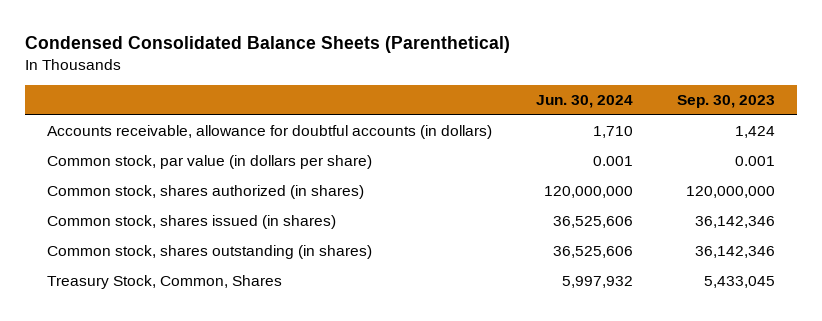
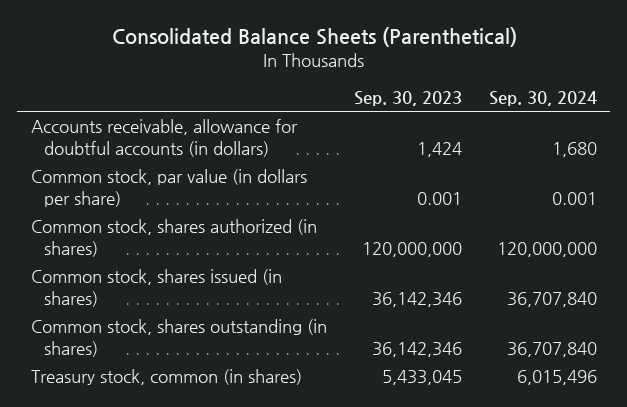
- Condensed Consolidated Balance Sheets (Parenthetical)
+ Consolidated Balance Sheets (Parenthetical)
- | Jun. 30, 2024 | Sep. 30, 2023
+ | Sep. 30, 2023 | Sep. 30, 2024
- Treasury Stock, Common, Shares | 5,997,932 | 5,433,045
+ Treasury stock, common (in shares) | 5,433,045 | 6,015,496

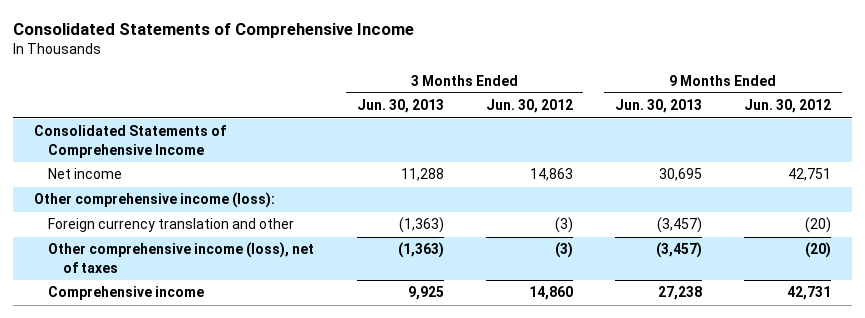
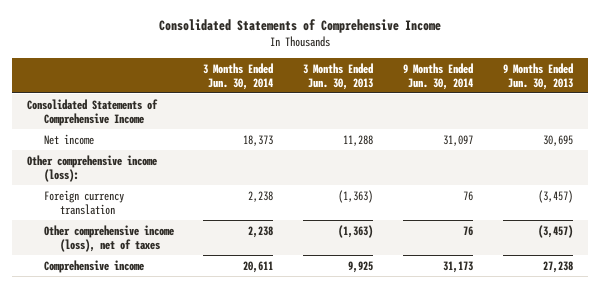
- | 3 Months Ended Jun. 30, 2013 | 3 Months Ended Jun. 30, 2012 | 9 Months Ended Jun. 30, 2013 | 9 Months Ended Jun. 30, 2012
+ | 3 Months Ended Jun. 30, 2014 | 3 Months Ended Jun. 30, 2013 | 9 Months Ended Jun. 30, 2014 | 9 Months Ended Jun. 30, 2013
- Foreign currency translation and other | (1,363) | (3) | (3,457) | (20)
+ Foreign currency translation | 2,238 | (1,363) | 76 | (3,457)

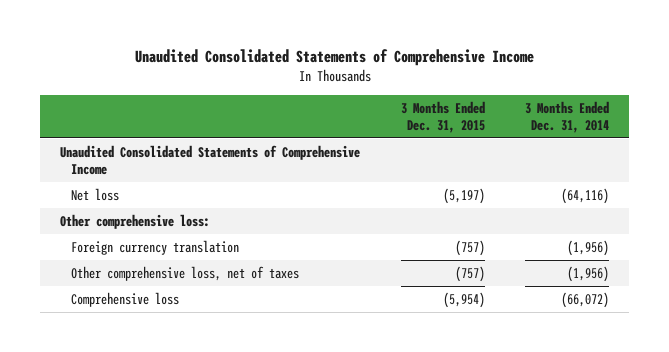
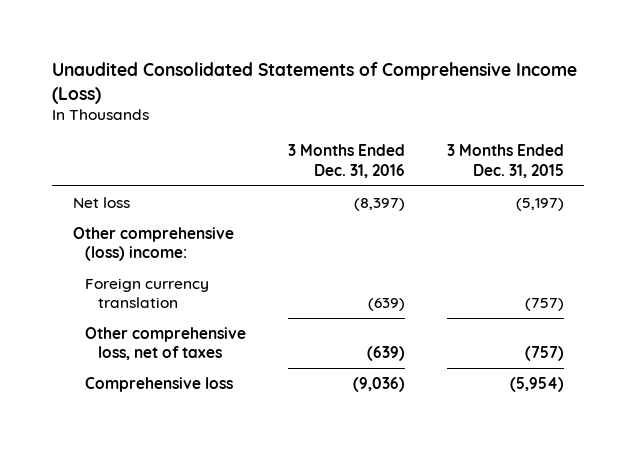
- Unaudited Consolidated Statements of Comprehensive Income
+ Unaudited Consolidated Statements of Comprehensive Income (Loss)
- | 3 Months Ended Dec. 31, 2015 | 3 Months Ended Dec. 31, 2014
+ | 3 Months Ended Dec. 31, 2016 | 3 Months Ended Dec. 31, 2015
- Unaudited Consolidated Statements of Comprehensive Income
- Other comprehensive loss:
+ Other comprehensive (loss) income:

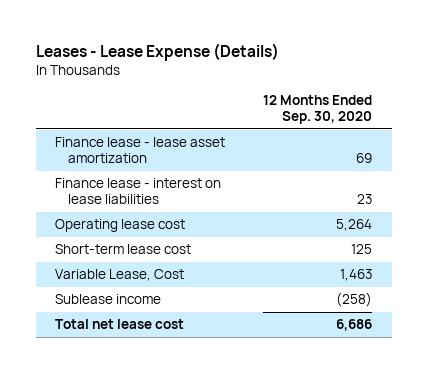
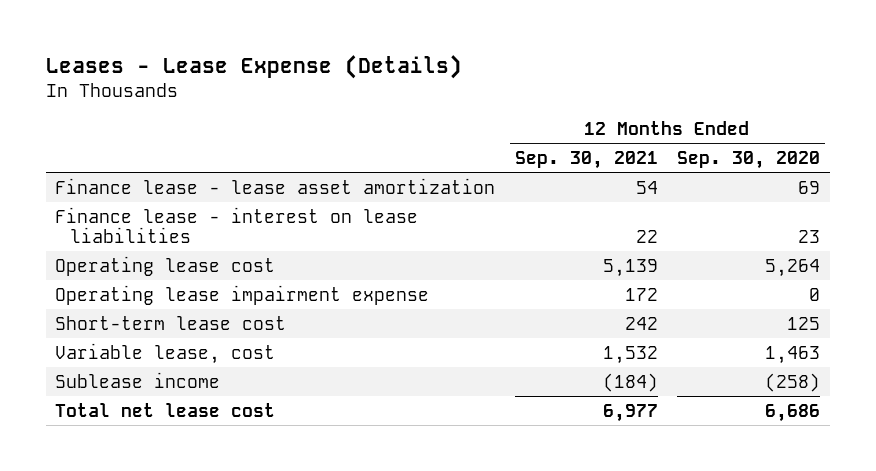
- | 12 Months Ended Sep. 30, 2020
+ | 12 Months Ended Sep. 30, 2021 | 12 Months Ended Sep. 30, 2020
+ Operating lease impairment expense | 172 | 0
- Variable Lease, Cost | 1,463
+ Variable lease, cost | 1,532 | 1,463

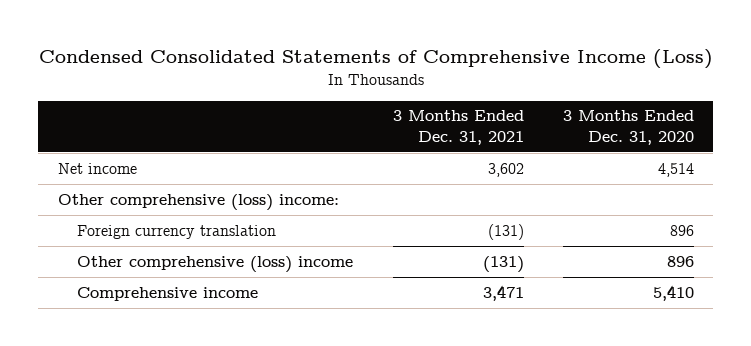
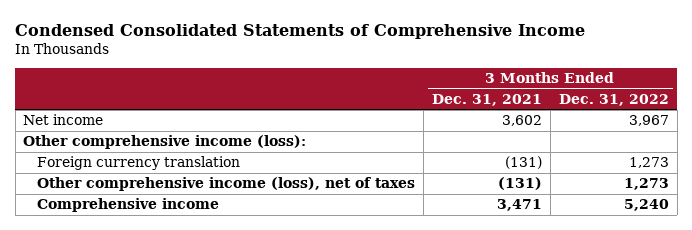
- Condensed Consolidated Statements of Comprehensive Income (Loss)
+ Condensed Consolidated Statements of Comprehensive Income
- | 3 Months Ended Dec. 31, 2021 | 3 Months Ended Dec. 31, 2020
+ | 3 Months Ended Dec. 31, 2021 | 3 Months Ended Dec. 31, 2022
- Other comprehensive (loss) income:
+ Other comprehensive income (loss):
- Other comprehensive (loss) income | (131) | 896
+ Other comprehensive income (loss), net of taxes | (131) | 1,273

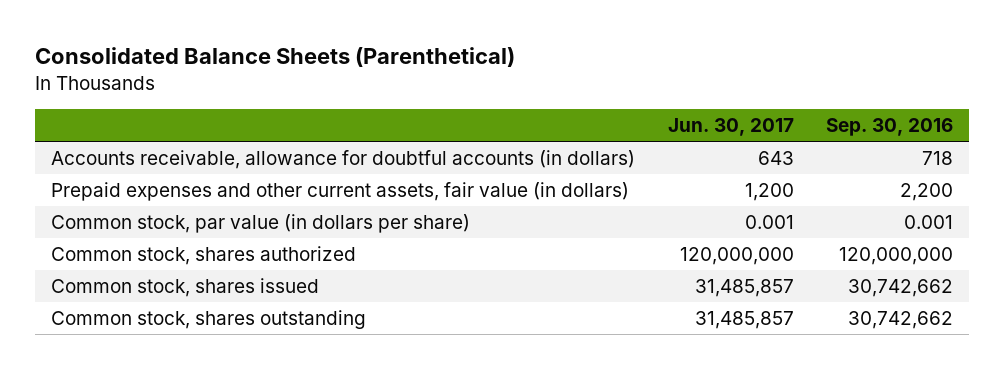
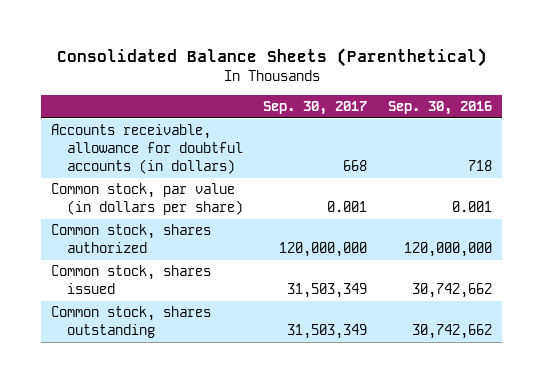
- | Jun. 30, 2017 | Sep. 30, 2016
+ | Sep. 30, 2017 | Sep. 30, 2016
- Prepaid expenses and other current assets, fair value (in dollars) | 1,200 | 2,200

